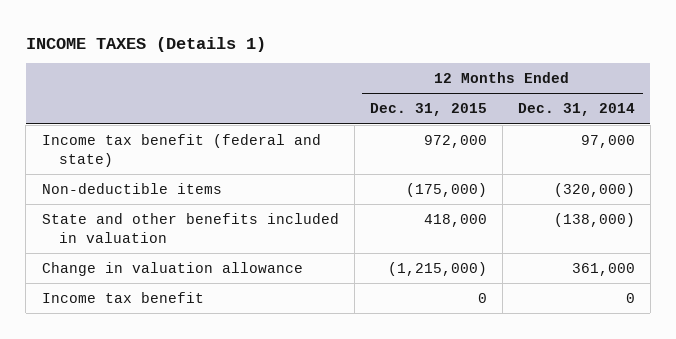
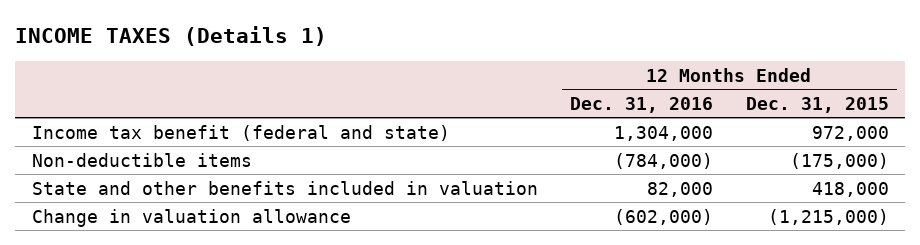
- | 12 Months Ended Dec. 31, 2015 | 12 Months Ended Dec. 31, 2014
+ | 12 Months Ended Dec. 31, 2016 | 12 Months Ended Dec. 31, 2015
- Income tax benefit | 0 | 0

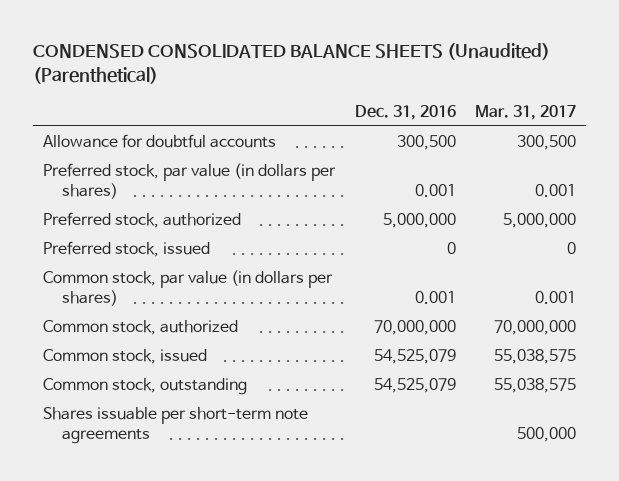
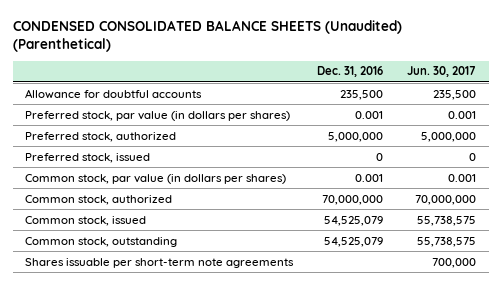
- | Dec. 31, 2016 | Mar. 31, 2017
+ | Dec. 31, 2016 | Jun. 30, 2017
- Allowance for doubtful accounts | 300,500 | 300,500
+ Allowance for doubtful accounts | 235,500 | 235,500

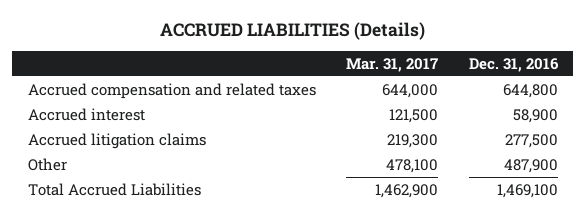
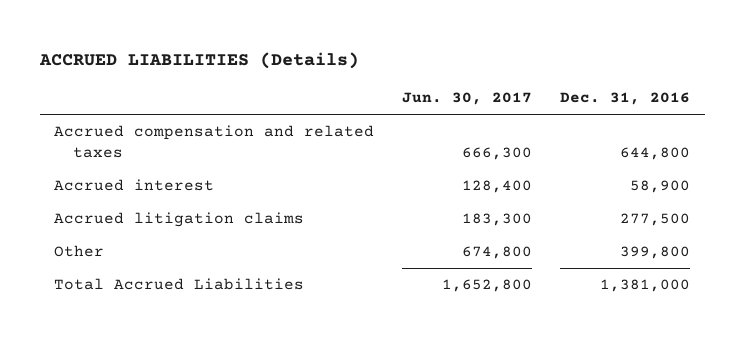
- | Mar. 31, 2017 | Dec. 31, 2016
+ | Jun. 30, 2017 | Dec. 31, 2016
- Other | 478,100 | 487,900
- Total Accrued Liabilities | 1,462,900 | 1,469,100
+ Other | 674,800 | 399,800
+ Total Accrued Liabilities | 1,652,800 | 1,381,000

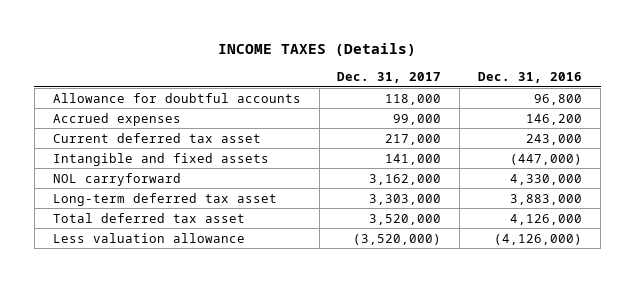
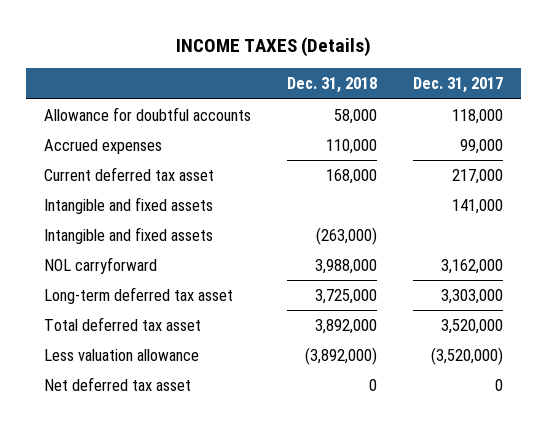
- | Dec. 31, 2017 | Dec. 31, 2016
+ | Dec. 31, 2018 | Dec. 31, 2017
+ Intangible and fixed assets | (263,000) |
+ Net deferred tax asset | 0 | 0

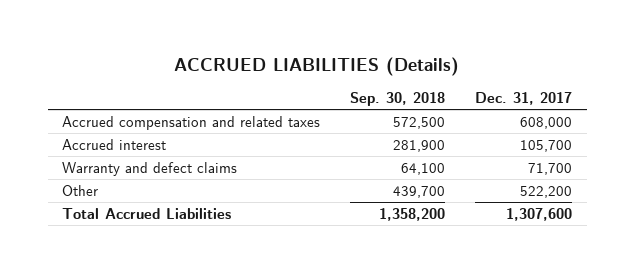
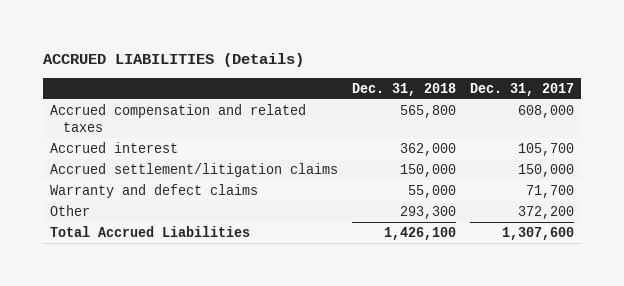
- | Sep. 30, 2018 | Dec. 31, 2017
+ | Dec. 31, 2018 | Dec. 31, 2017
+ Accrued settlement/litigation claims | 150,000 | 150,000
- Other | 439,700 | 522,200
+ Other | 293,300 | 372,200

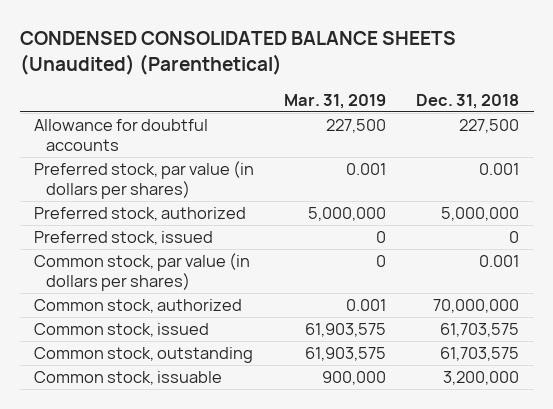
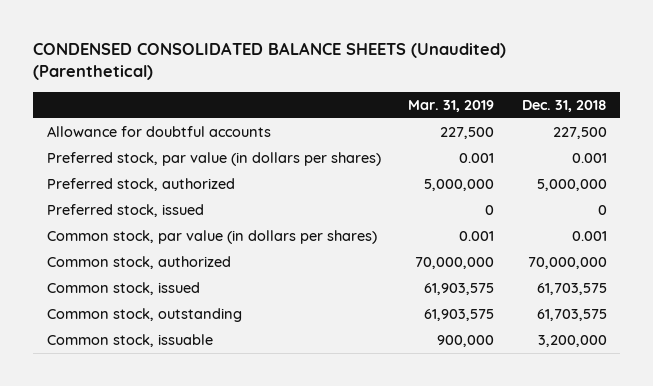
- Common stock, par value (in dollars per shares) | 0 | 0.001
- Common stock, authorized | 0.001 | 70,000,000
+ Common stock, par value (in dollars per shares) | 0.001 | 0.001
+ Common stock, authorized | 70,000,000 | 70,000,000

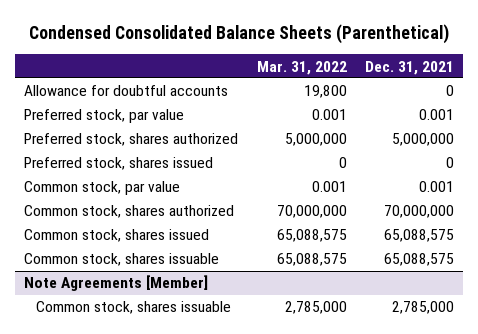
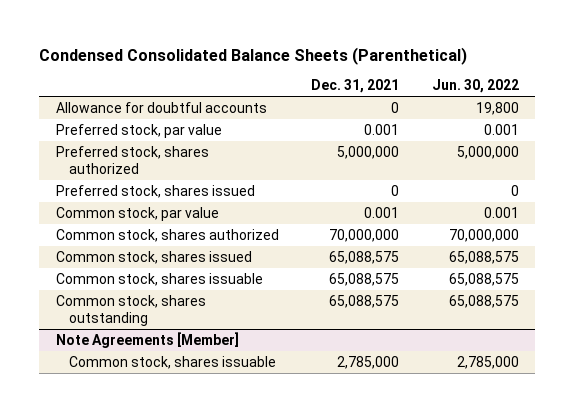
- | Mar. 31, 2022 | Dec. 31, 2021
+ | Dec. 31, 2021 | Jun. 30, 2022
+ Common stock, shares outstanding | 65,088,575 | 65,088,575

